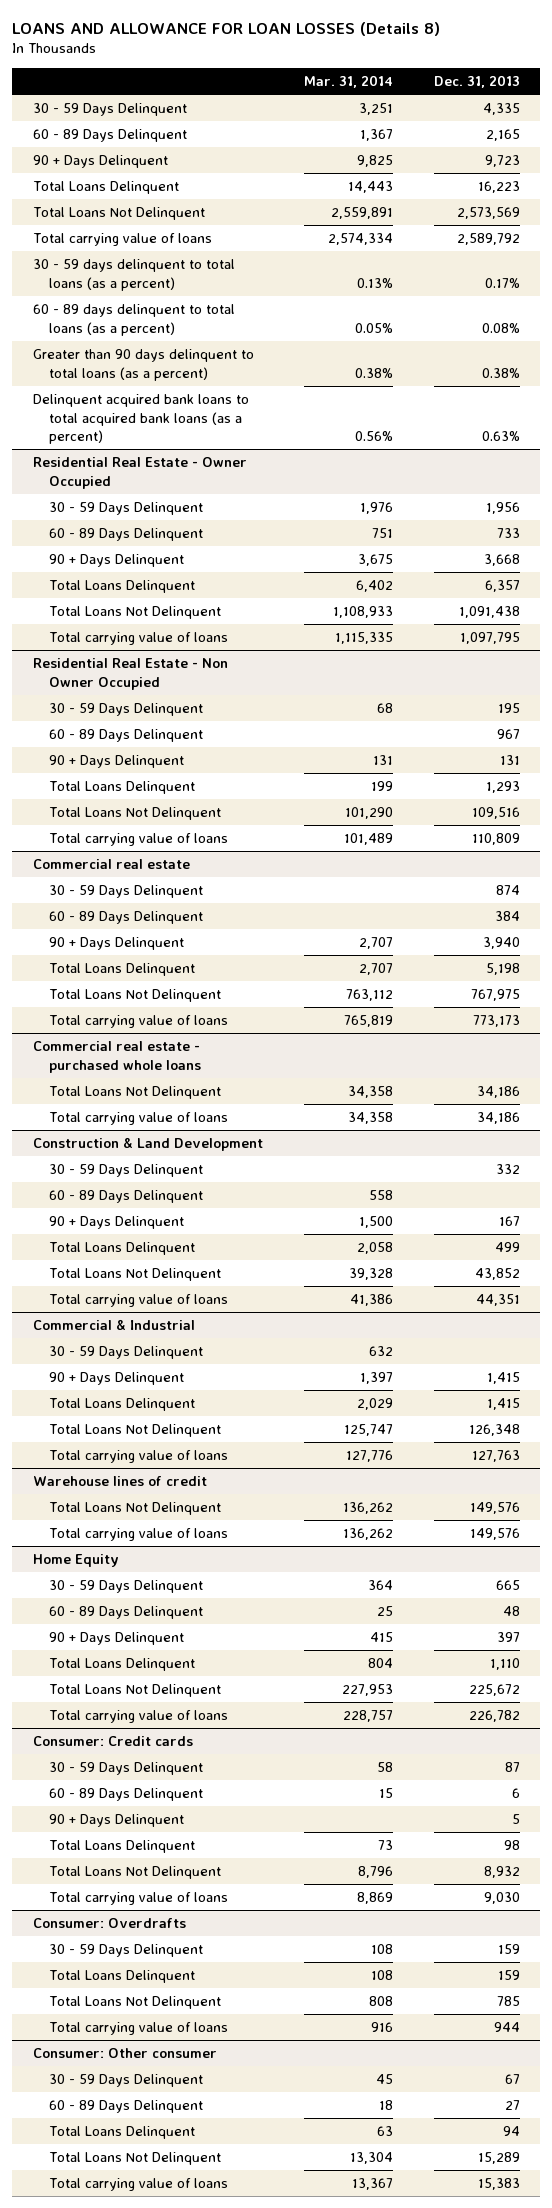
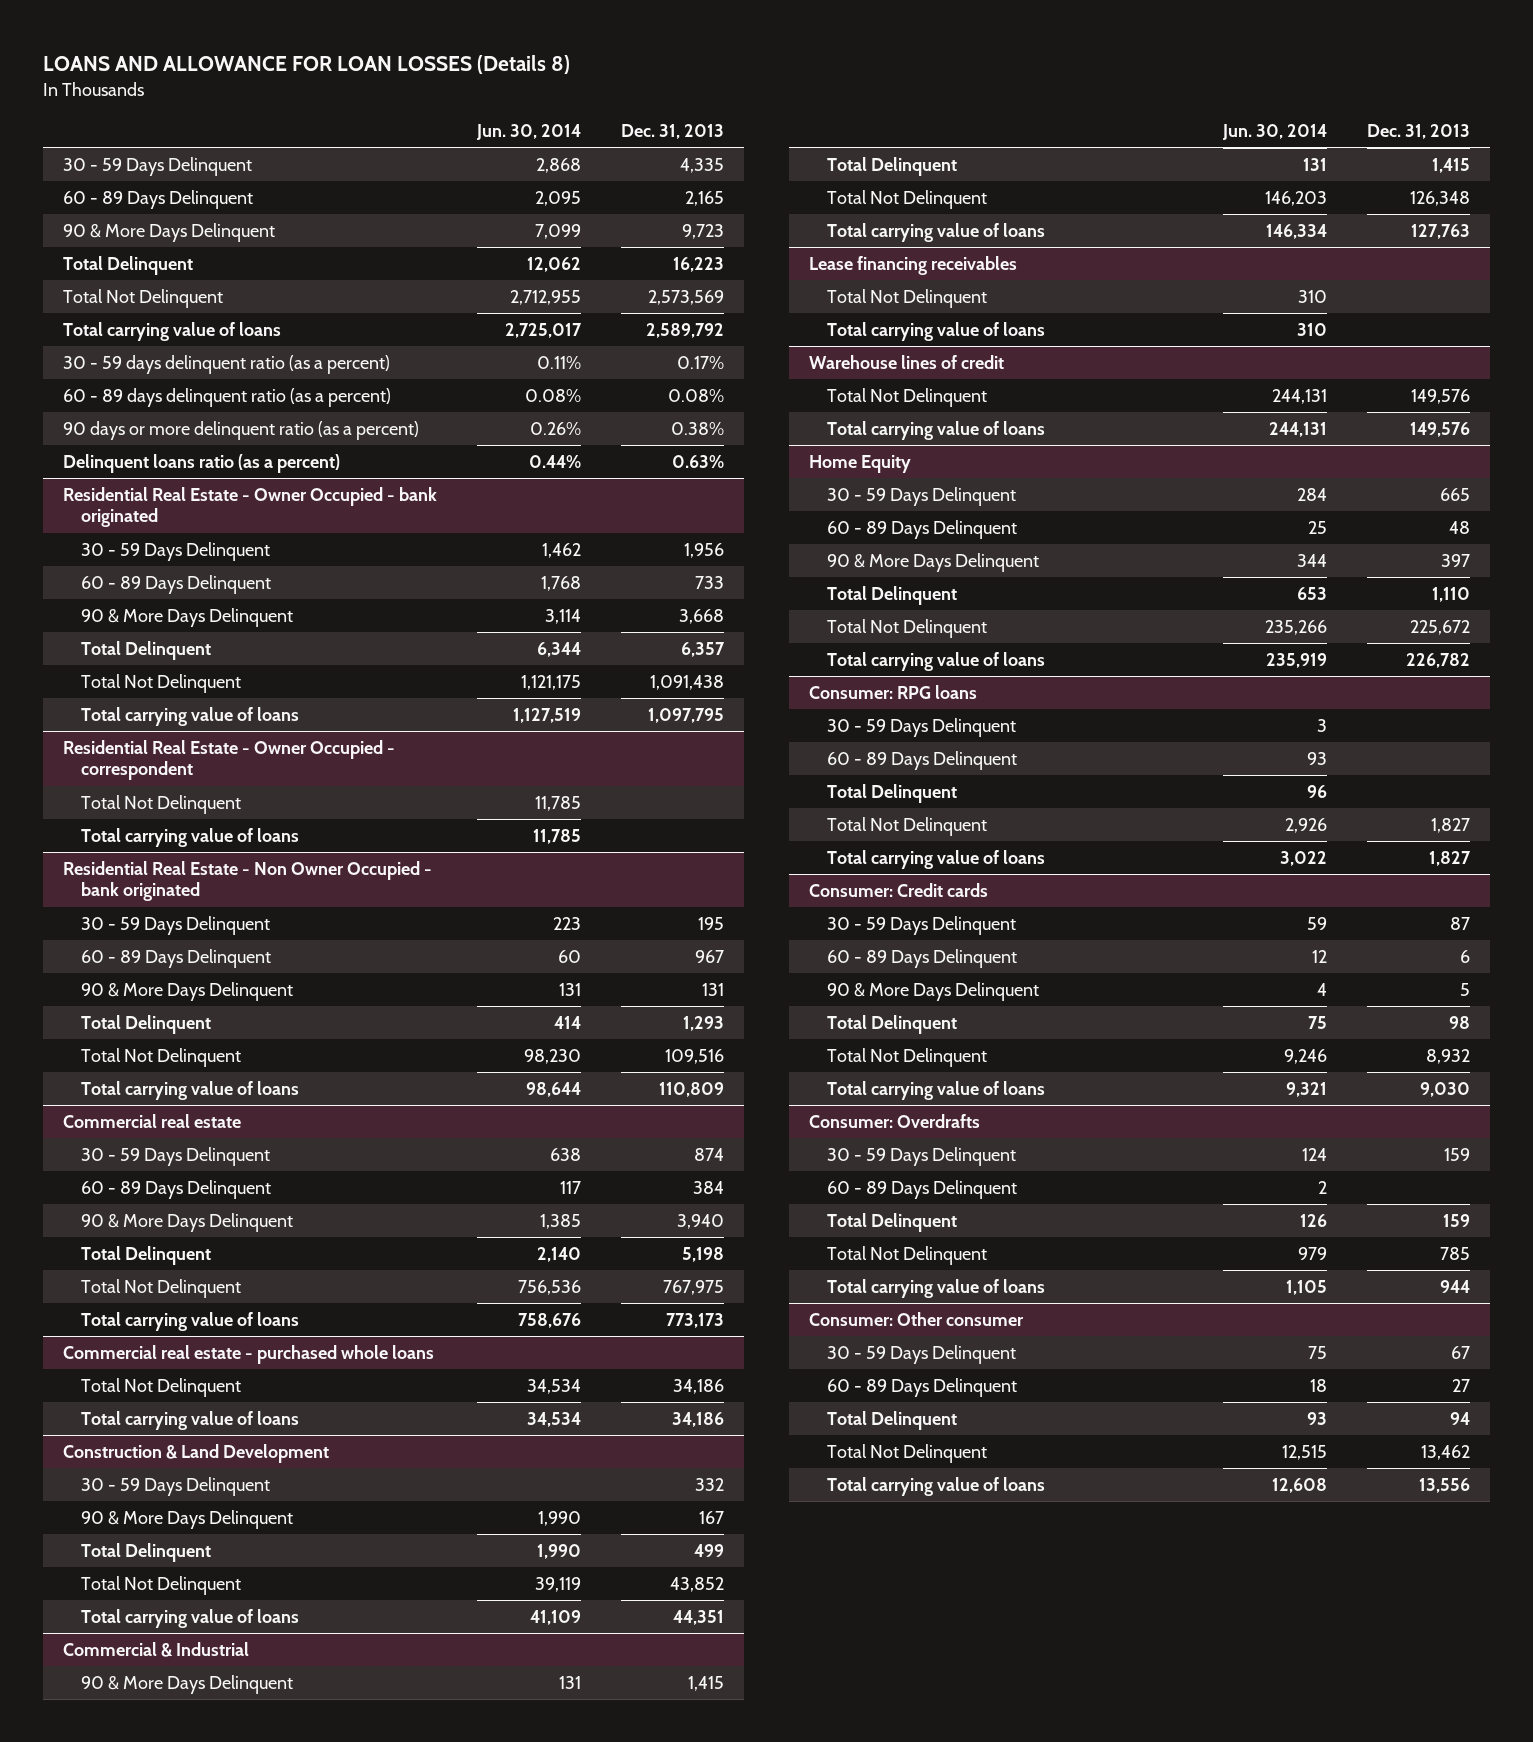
- | Mar. 31, 2014 | Dec. 31, 2013
+ | Jun. 30, 2014 | Dec. 31, 2013
- 90 + Days Delinquent | 9,825 | 9,723
- Total Loans Delinquent | 14,443 | 16,223
- Total Loans Not Delinquent | 2,559,891 | 2,573,569
+ 90 & More Days Delinquent | 7,099 | 9,723
+ Total Delinquent | 12,062 | 16,223
+ Total Not Delinquent | 2,712,955 | 2,573,569
- 30 - 59 days delinquent to total loans (as a percent) | 0.13% | 0.17%
- 60 - 89 days delinquent to total loans (as a percent) | 0.05% | 0.08%
- Greater than 90 days delinquent to total loans (as a percent) | 0.38% | 0.38%
- Delinquent acquired bank loans to total acquired bank loans (as a percent) | 0.56% | 0.63%
- Residential Real Estate - Owner Occupied
+ 30 - 59 days delinquent ratio (as a percent) | 0.11% | 0.17%
+ 60 - 89 days delinquent ratio (as a percent) | 0.08% | 0.08%
+ 90 days or more delinquent ratio (as a percent) | 0.26% | 0.38%
+ Delinquent loans ratio (as a percent) | 0.44% | 0.63%
+ Residential Real Estate - Owner Occupied - bank originated
- 90 + Days Delinquent | 3,675 | 3,668
- Total Loans Delinquent | 6,402 | 6,357
- Total Loans Not Delinquent | 1,108,933 | 1,091,438
+ 90 & More Days Delinquent | 3,114 | 3,668
+ Total Delinquent | 6,344 | 6,357
+ Total Not Delinquent | 1,121,175 | 1,091,438
- Residential Real Estate - Non Owner Occupied
+ Residential Real Estate - Owner Occupied - correspondent
+ Total Not Delinquent | 11,785 |
+ Total carrying value of loans | 11,785 |
+ Residential Real Estate - Non Owner Occupied - bank originated
- 90 + Days Delinquent | 131 | 131
- Total Loans Delinquent | 199 | 1,293
- Total Loans Not Delinquent | 101,290 | 109,516
+ 90 & More Days Delinquent | 131 | 131
+ Total Delinquent | 414 | 1,293
+ Total Not Delinquent | 98,230 | 109,516
@ Commercial real estate
- 90 + Days Delinquent | 2,707 | 3,940
- Total Loans Delinquent | 2,707 | 5,198
- Total Loans Not Delinquent | 763,112 | 767,975
+ 90 & More Days Delinquent | 1,385 | 3,940
+ Total Delinquent | 2,140 | 5,198
+ Total Not Delinquent | 756,536 | 767,975
@ Commercial real estate - purchased whole loans
- Total Loans Not Delinquent | 34,358 | 34,186
+ Total Not Delinquent | 34,534 | 34,186
@ Construction & Land Development
- 60 - 89 Days Delinquent | 558 |
- 90 + Days Delinquent | 1,500 | 167
- Total Loans Delinquent | 2,058 | 499
- Total Loans Not Delinquent | 39,328 | 43,852
+ 90 & More Days Delinquent | 1,990 | 167
+ Total Delinquent | 1,990 | 499
+ Total Not Delinquent | 39,119 | 43,852
@ Commercial & Industrial
- 30 - 59 Days Delinquent | 632 |
- 90 + Days Delinquent | 1,397 | 1,415
- Total Loans Delinquent | 2,029 | 1,415
- Total Loans Not Delinquent | 125,747 | 126,348
+ 90 & More Days Delinquent | 131 | 1,415
+ Total Delinquent | 131 | 1,415
+ Total Not Delinquent | 146,203 | 126,348
+ Lease financing receivables
+ Total Not Delinquent | 310 |
+ Total carrying value of loans | 310 |
@ Warehouse lines of credit
- Total Loans Not Delinquent | 136,262 | 149,576
+ Total Not Delinquent | 244,131 | 149,576
@ Home Equity
- 90 + Days Delinquent | 415 | 397
- Total Loans Delinquent | 804 | 1,110
- Total Loans Not Delinquent | 227,953 | 225,672
+ 90 & More Days Delinquent | 344 | 397
+ Total Delinquent | 653 | 1,110
+ Total Not Delinquent | 235,266 | 225,672
+ Consumer: RPG loans
+ 30 - 59 Days Delinquent | 3 |
+ 60 - 89 Days Delinquent | 93 |
+ Total Delinquent | 96 |
+ Total Not Delinquent | 2,926 | 1,827
+ Total carrying value of loans | 3,022 | 1,827
@ Consumer: Credit cards
- 90 + Days Delinquent | | 5
- Total Loans Delinquent | 73 | 98
- Total Loans Not Delinquent | 8,796 | 8,932
+ 90 & More Days Delinquent | 4 | 5
+ Total Delinquent | 75 | 98
+ Total Not Delinquent | 9,246 | 8,932
@ Consumer: Overdrafts
- Total Loans Delinquent | 108 | 159
- Total Loans Not Delinquent | 808 | 785
+ 60 - 89 Days Delinquent | 2 |
+ Total Delinquent | 126 | 159
+ Total Not Delinquent | 979 | 785
@ Consumer: Other consumer
- Total Loans Delinquent | 63 | 94
- Total Loans Not Delinquent | 13,304 | 15,289
- Total carrying value of loans | 13,367 | 15,383
+ Total Delinquent | 93 | 94
+ Total Not Delinquent | 12,515 | 13,462
+ Total carrying value of loans | 12,608 | 13,556

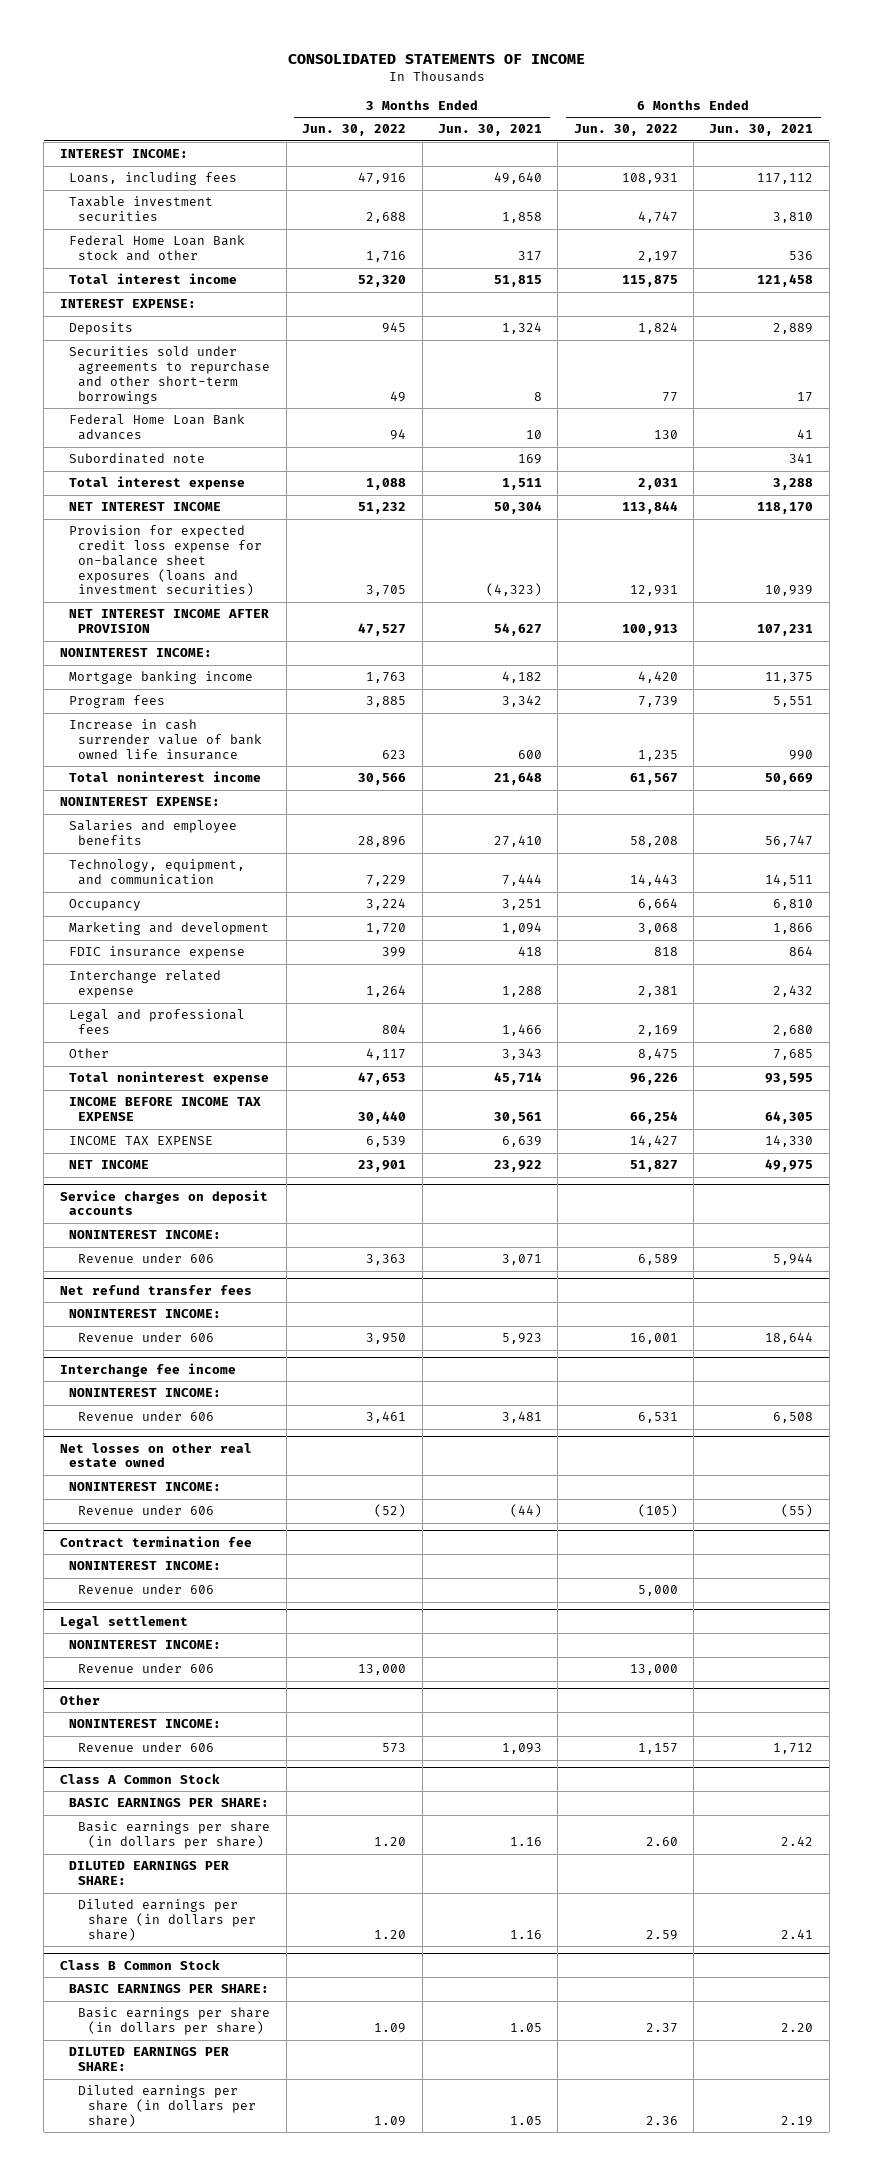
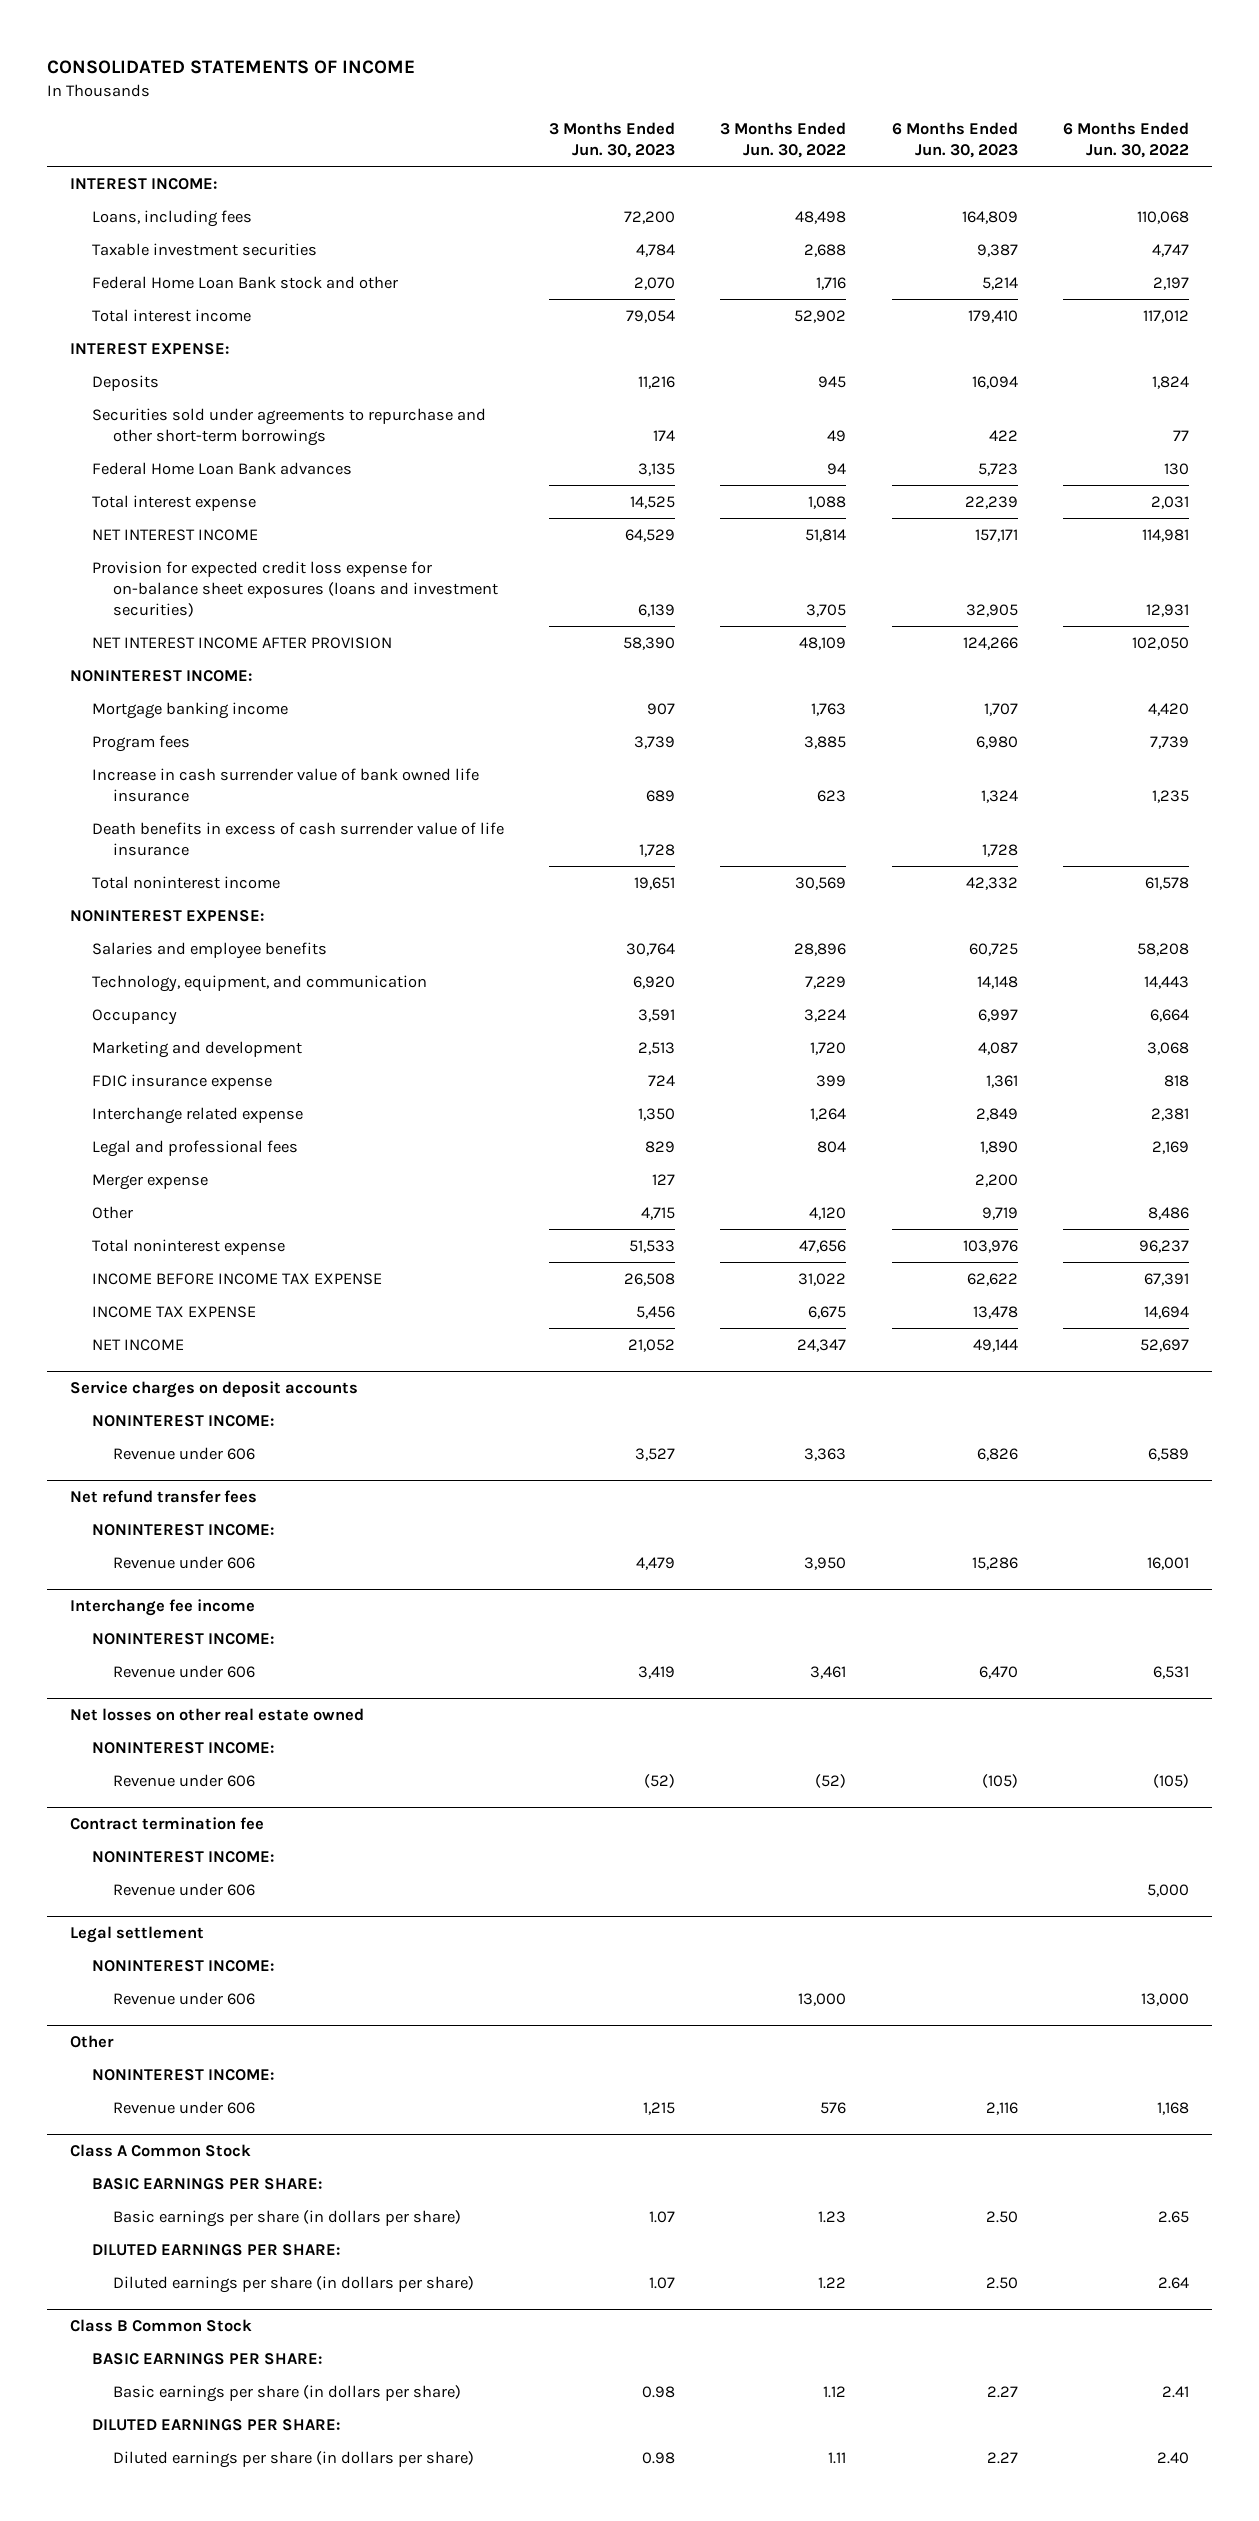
- | 3 Months Ended Jun. 30, 2022 | 3 Months Ended Jun. 30, 2021 | 6 Months Ended Jun. 30, 2022 | 6 Months Ended Jun. 30, 2021
+ | 3 Months Ended Jun. 30, 2023 | 3 Months Ended Jun. 30, 2022 | 6 Months Ended Jun. 30, 2023 | 6 Months Ended Jun. 30, 2022
- Loans, including fees | 47,916 | 49,640 | 108,931 | 117,112
+ Loans, including fees | 72,200 | 48,498 | 164,809 | 110,068
- Total interest income | 52,320 | 51,815 | 115,875 | 121,458
+ Total interest income | 79,054 | 52,902 | 179,410 | 117,012
- Subordinated note | | 169 | | 341
- NET INTEREST INCOME | 51,232 | 50,304 | 113,844 | 118,170
+ NET INTEREST INCOME | 64,529 | 51,814 | 157,171 | 114,981
- NET INTEREST INCOME AFTER PROVISION | 47,527 | 54,627 | 100,913 | 107,231
+ NET INTEREST INCOME AFTER PROVISION | 58,390 | 48,109 | 124,266 | 102,050
- Total noninterest income | 30,566 | 21,648 | 61,567 | 50,669
+ Death benefits in excess of cash surrender value of life insurance | 1,728 | | 1,728 |
+ Total noninterest income | 19,651 | 30,569 | 42,332 | 61,578
- Other | 4,117 | 3,343 | 8,475 | 7,685
- Total noninterest expense | 47,653 | 45,714 | 96,226 | 93,595
- INCOME BEFORE INCOME TAX EXPENSE | 30,440 | 30,561 | 66,254 | 64,305
- INCOME TAX EXPENSE | 6,539 | 6,639 | 14,427 | 14,330
- NET INCOME | 23,901 | 23,922 | 51,827 | 49,975
+ Merger expense | 127 | | 2,200 |
+ Other | 4,715 | 4,120 | 9,719 | 8,486
+ Total noninterest expense | 51,533 | 47,656 | 103,976 | 96,237
+ INCOME BEFORE INCOME TAX EXPENSE | 26,508 | 31,022 | 62,622 | 67,391
+ INCOME TAX EXPENSE | 5,456 | 6,675 | 13,478 | 14,694
+ NET INCOME | 21,052 | 24,347 | 49,144 | 52,697
@ Other
- Revenue under 606 | 573 | 1,093 | 1,157 | 1,712
+ Revenue under 606 | 1,215 | 576 | 2,116 | 1,168
@ Class A Common Stock
- Basic earnings per share (in dollars per share) | 1.20 | 1.16 | 2.60 | 2.42
+ Basic earnings per share (in dollars per share) | 1.07 | 1.23 | 2.50 | 2.65
- Diluted earnings per share (in dollars per share) | 1.20 | 1.16 | 2.59 | 2.41
+ Diluted earnings per share (in dollars per share) | 1.07 | 1.22 | 2.50 | 2.64
@ Class B Common Stock
- Basic earnings per share (in dollars per share) | 1.09 | 1.05 | 2.37 | 2.20
+ Basic earnings per share (in dollars per share) | 0.98 | 1.12 | 2.27 | 2.41
- Diluted earnings per share (in dollars per share) | 1.09 | 1.05 | 2.36 | 2.19
+ Diluted earnings per share (in dollars per share) | 0.98 | 1.11 | 2.27 | 2.40

